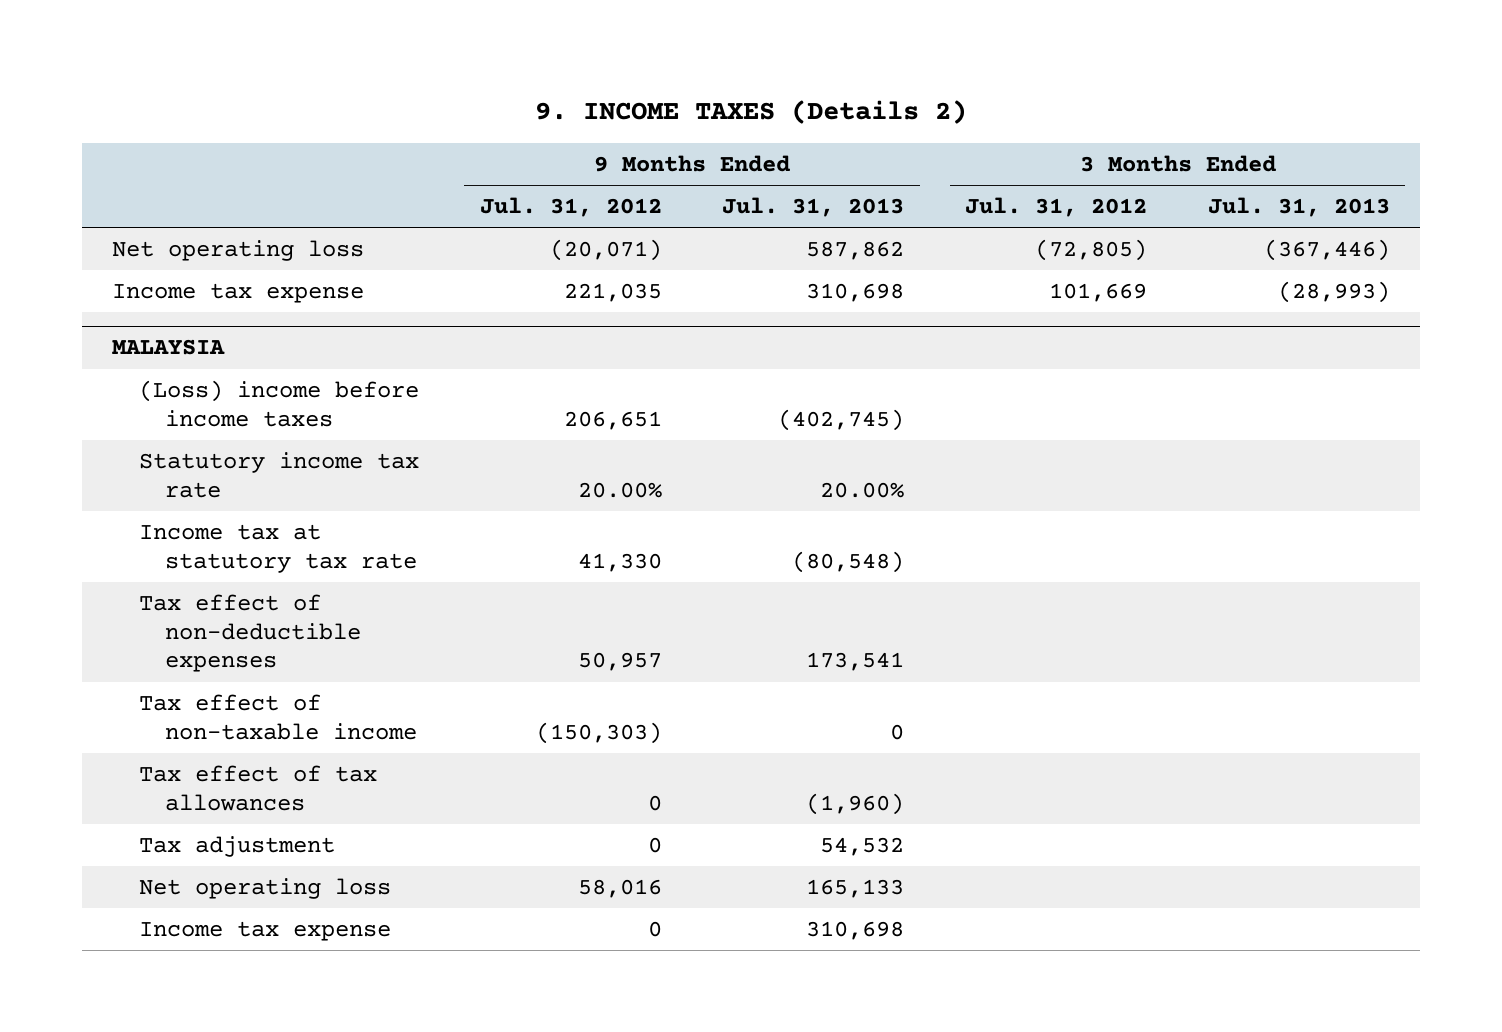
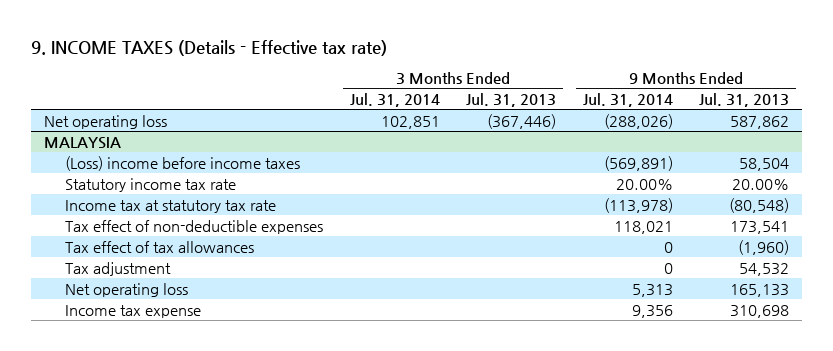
- 9. INCOME TAXES (Details 2)
+ 9. INCOME TAXES (Details - Effective tax rate)
- | 9 Months Ended Jul. 31, 2012 | 9 Months Ended Jul. 31, 2013 | 3 Months Ended Jul. 31, 2012 | 3 Months Ended Jul. 31, 2013
+ | 3 Months Ended Jul. 31, 2014 | 3 Months Ended Jul. 31, 2013 | 9 Months Ended Jul. 31, 2014 | 9 Months Ended Jul. 31, 2013
- Income tax expense | 221,035 | 310,698 | 101,669 | (28,993)
@ MALAYSIA
- (Loss) income before income taxes | 206,651 | (402,745) | |
+ (Loss) income before income taxes | | | (569,891) | 58,504
- Tax effect of non-taxable income | (150,303) | 0 | |

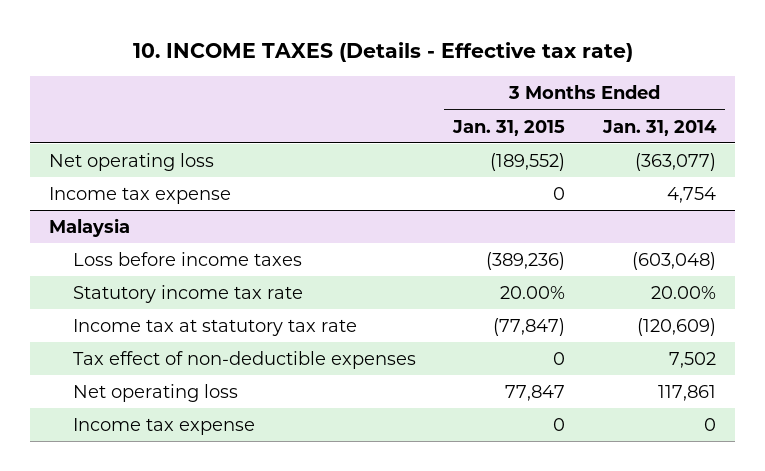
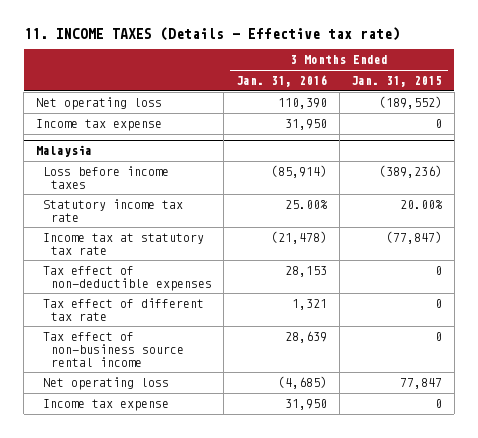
- 10. INCOME TAXES (Details - Effective tax rate)
+ 11. INCOME TAXES (Details - Effective tax rate)
- | 3 Months Ended Jan. 31, 2015 | 3 Months Ended Jan. 31, 2014
+ | 3 Months Ended Jan. 31, 2016 | 3 Months Ended Jan. 31, 2015
@ Malaysia
+ Tax effect of different tax rate | 1,321 | 0
+ Tax effect of non-business source rental income | 28,639 | 0

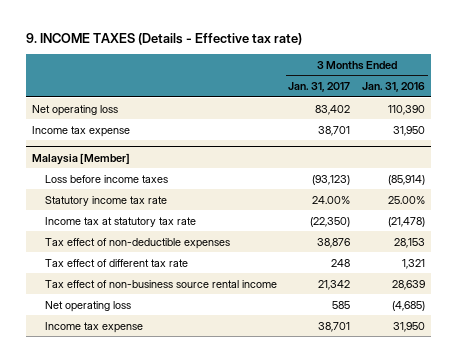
- 11. INCOME TAXES (Details - Effective tax rate)
+ 9. INCOME TAXES (Details - Effective tax rate)
- | 3 Months Ended Jan. 31, 2016 | 3 Months Ended Jan. 31, 2015
+ | 3 Months Ended Jan. 31, 2017 | 3 Months Ended Jan. 31, 2016
- Malaysia
+ Malaysia [Member]

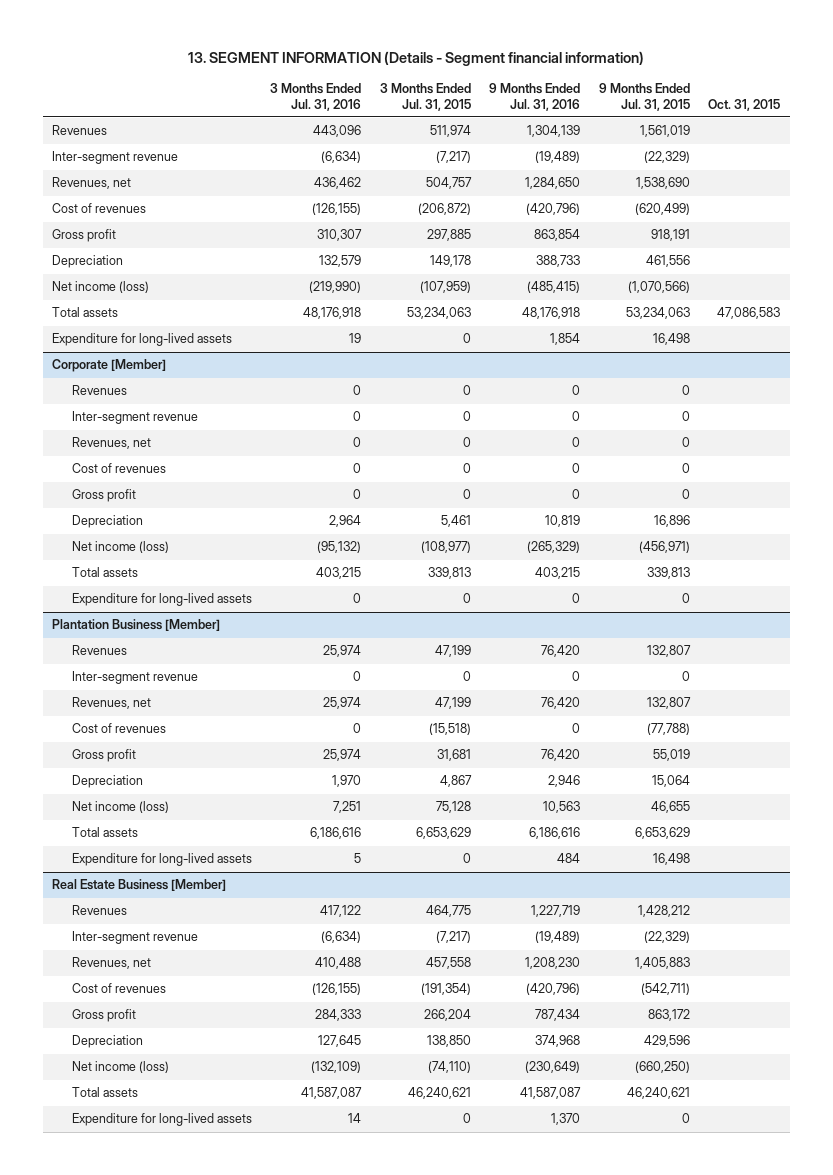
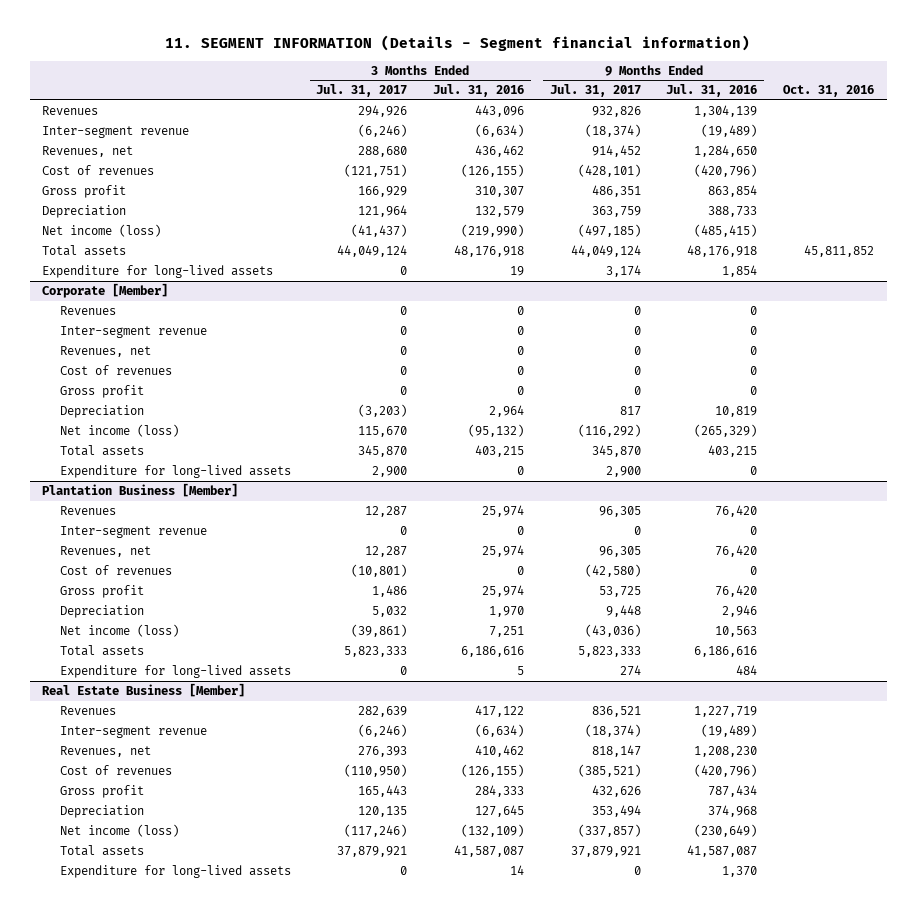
- 13. SEGMENT INFORMATION (Details - Segment financial information)
+ 11. SEGMENT INFORMATION (Details - Segment financial information)
- | 3 Months Ended Jul. 31, 2016 | 3 Months Ended Jul. 31, 2015 | 9 Months Ended Jul. 31, 2016 | 9 Months Ended Jul. 31, 2015 | Oct. 31, 2015
+ | 3 Months Ended Jul. 31, 2017 | 3 Months Ended Jul. 31, 2016 | 9 Months Ended Jul. 31, 2017 | 9 Months Ended Jul. 31, 2016 | Oct. 31, 2016
@ Real Estate Business [Member]
- Revenues, net | 410,488 | 457,558 | 1,208,230 | 1,405,883 |
+ Revenues, net | 276,393 | 410,462 | 818,147 | 1,208,230 |

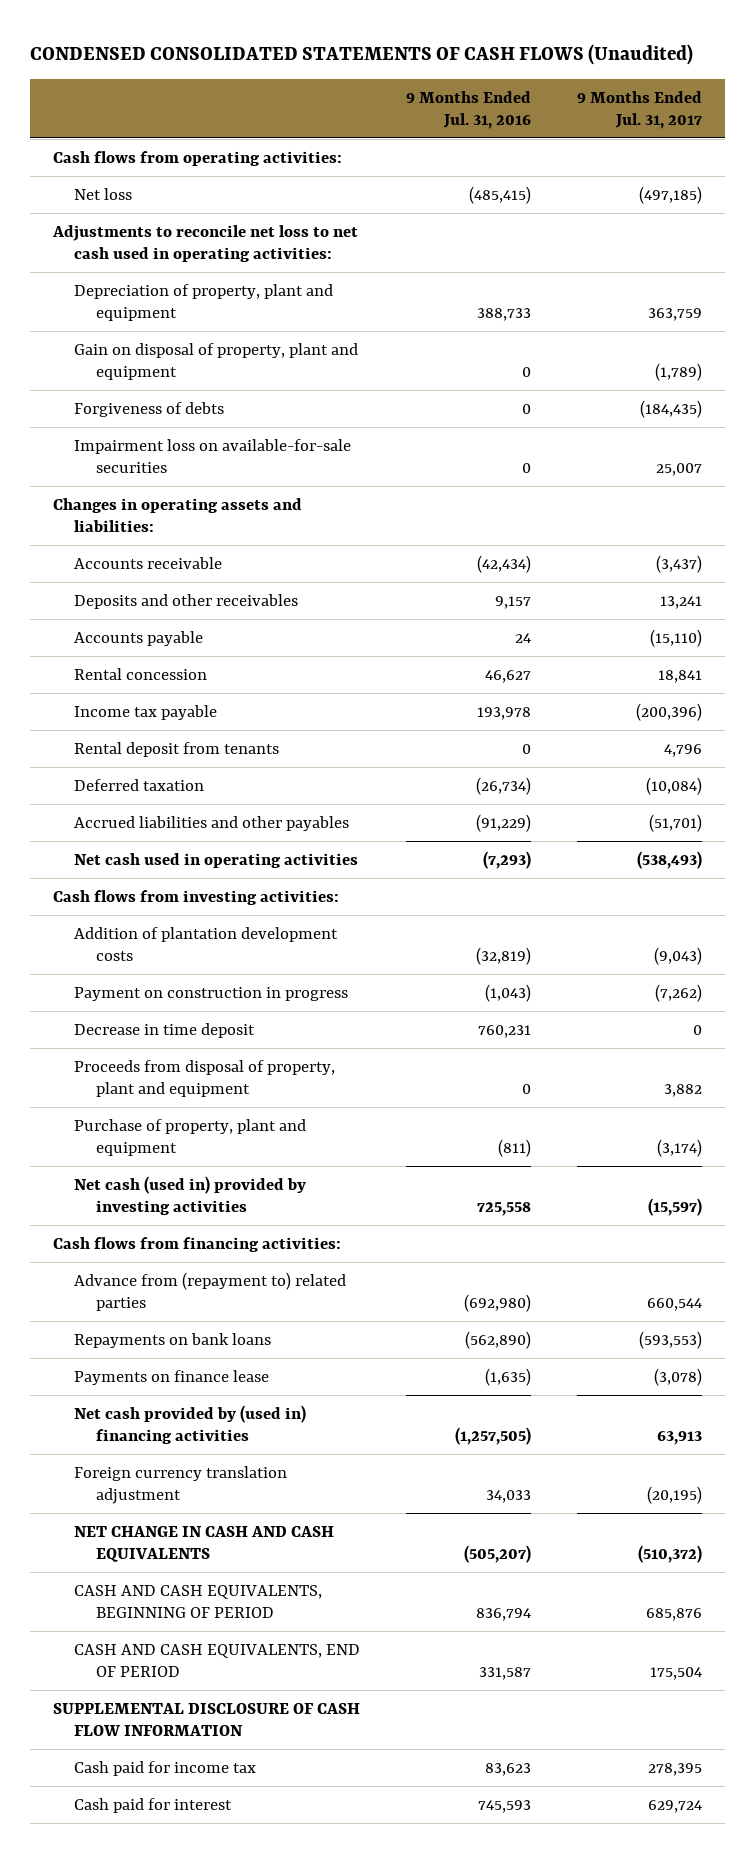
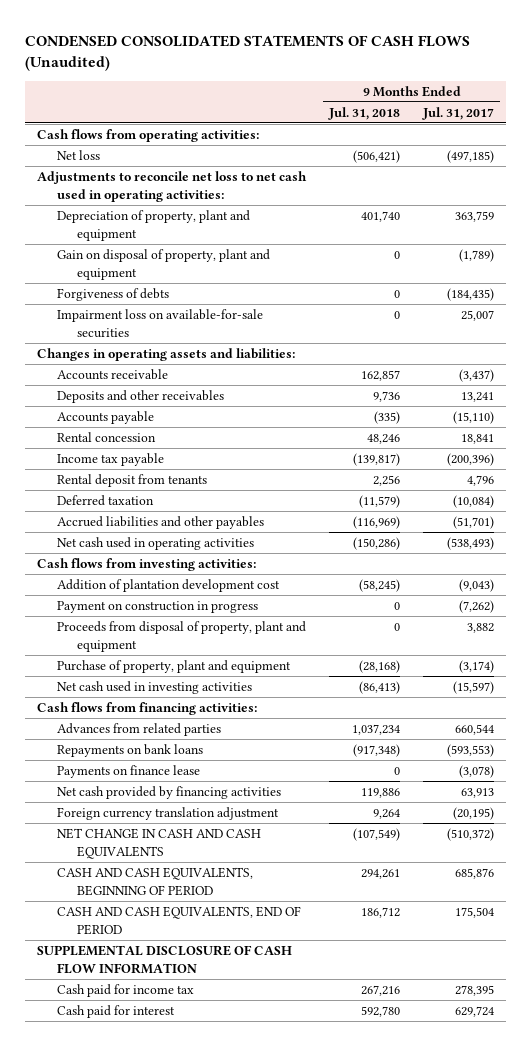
- | 9 Months Ended Jul. 31, 2016 | 9 Months Ended Jul. 31, 2017
+ | 9 Months Ended Jul. 31, 2018 | 9 Months Ended Jul. 31, 2017
- Addition of plantation development costs | (32,819) | (9,043)
+ Addition of plantation development cost | (58,245) | (9,043)
- Decrease in time deposit | 760,231 | 0
- Net cash (used in) provided by investing activities | 725,558 | (15,597)
+ Net cash used in investing activities | (86,413) | (15,597)
- Advance from (repayment to) related parties | (692,980) | 660,544
+ Advances from related parties | 1,037,234 | 660,544
- Net cash provided by (used in) financing activities | (1,257,505) | 63,913
+ Net cash provided by financing activities | 119,886 | 63,913

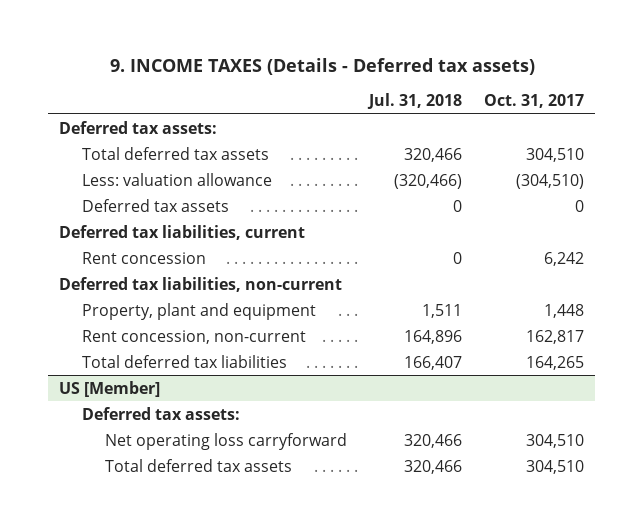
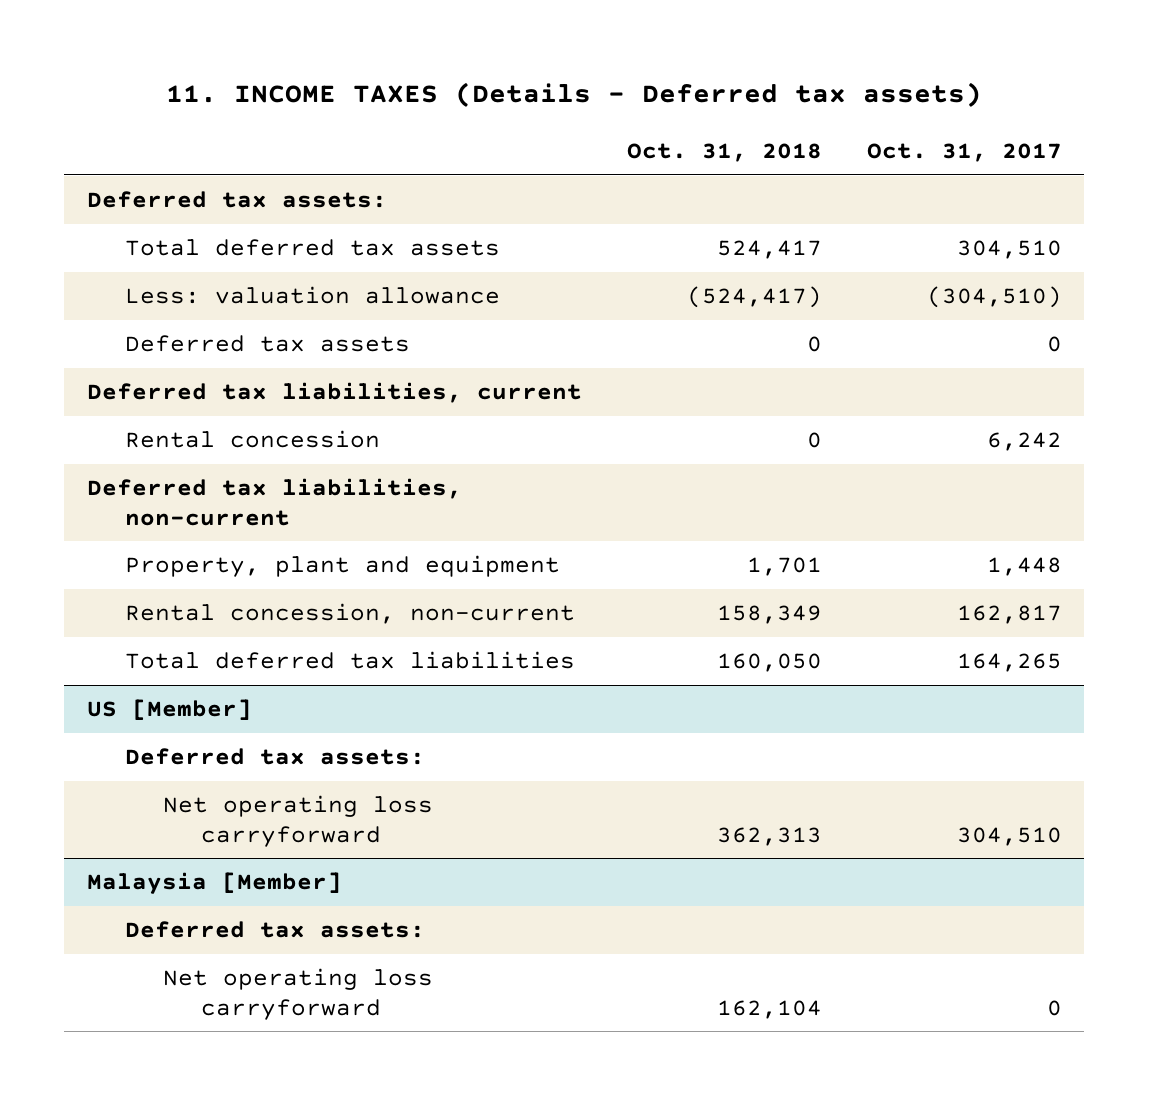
- 9. INCOME TAXES (Details - Deferred tax assets)
+ 11. INCOME TAXES (Details - Deferred tax assets)
- | Jul. 31, 2018 | Oct. 31, 2017
+ | Oct. 31, 2018 | Oct. 31, 2017
- Rent concession | 0 | 6,242
+ Rental concession | 0 | 6,242
- Rent concession, non-current | 164,896 | 162,817
+ Rental concession, non-current | 158,349 | 162,817
@ US [Member]
- Total deferred tax assets | 320,466 | 304,510
+ Malaysia [Member]
+ Deferred tax assets:
+ Net operating loss carryforward | 162,104 | 0

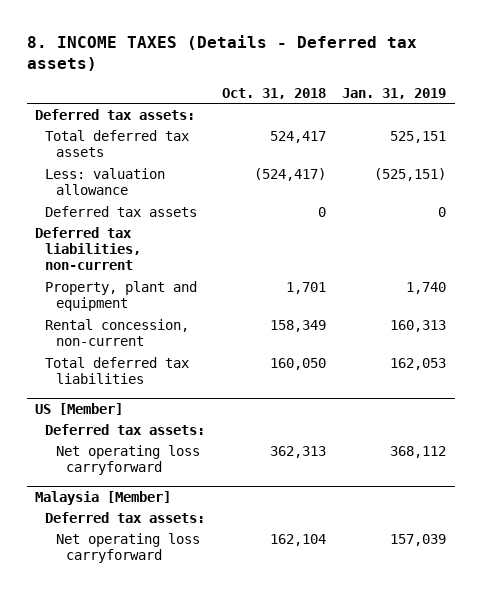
- 11. INCOME TAXES (Details - Deferred tax assets)
+ 8. INCOME TAXES (Details - Deferred tax assets)
- | Oct. 31, 2018 | Oct. 31, 2017
+ | Oct. 31, 2018 | Jan. 31, 2019
- Deferred tax liabilities, current
- Rental concession | 0 | 6,242

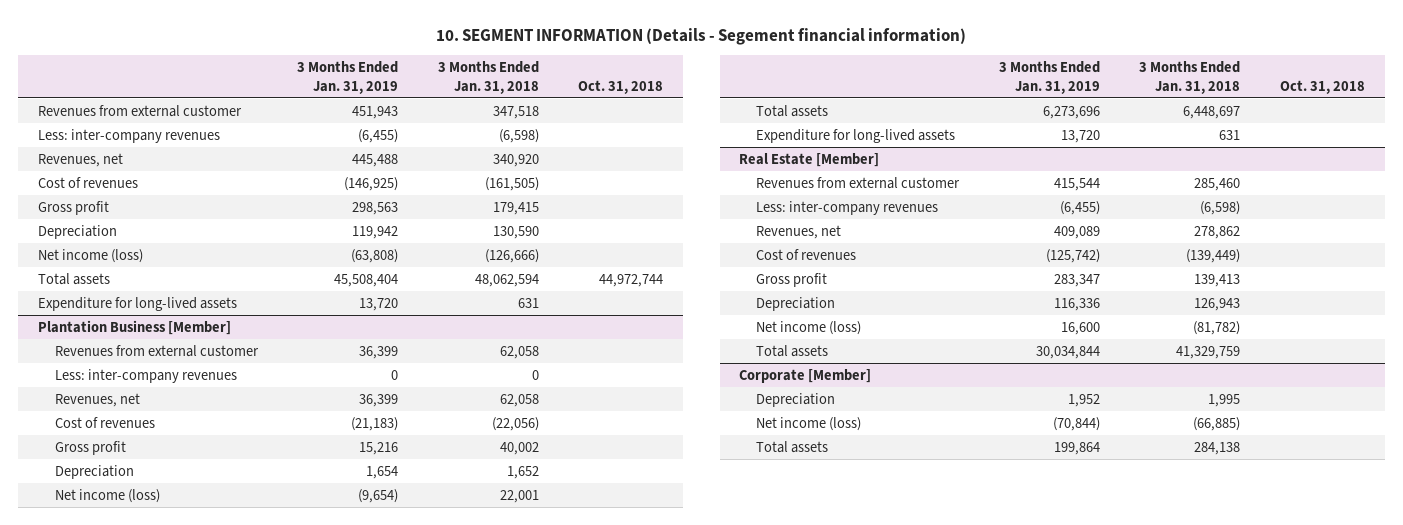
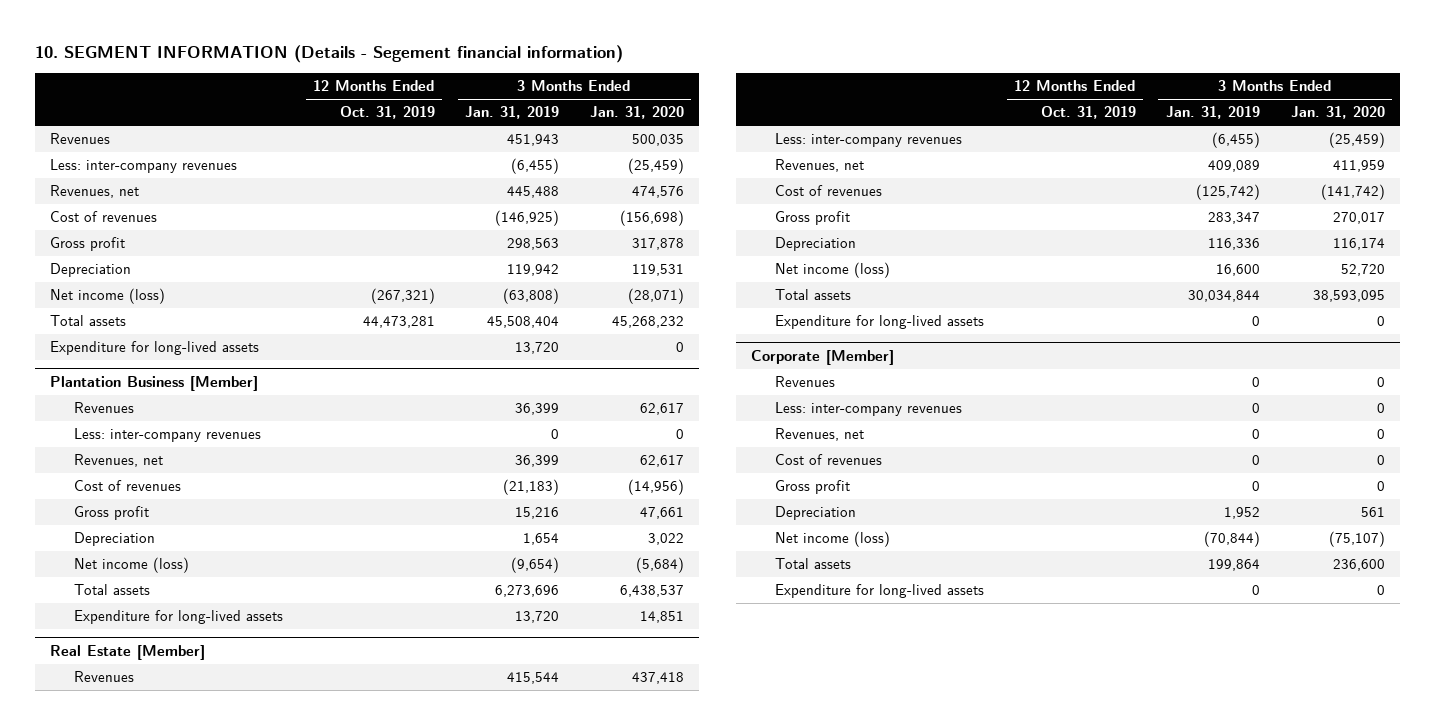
- | 3 Months Ended Jan. 31, 2019 | 3 Months Ended Jan. 31, 2018 | Oct. 31, 2018
+ | 12 Months Ended Oct. 31, 2019 | 3 Months Ended Jan. 31, 2019 | 3 Months Ended Jan. 31, 2020
- Revenues from external customer | 451,943 | 347,518 |
+ Revenues | | 451,943 | 500,035
@ Plantation Business [Member]
- Revenues from external customer | 36,399 | 62,058 |
+ Revenues | | 36,399 | 62,617
@ Real Estate [Member]
- Revenues from external customer | 415,544 | 285,460 |
+ Revenues | | 415,544 | 437,418
+ Expenditure for long-lived assets | | 0 | 0
@ Corporate [Member]
+ Revenues | | 0 | 0
+ Less: inter-company revenues | | 0 | 0
+ Revenues, net | | 0 | 0
+ Cost of revenues | | 0 | 0
+ Gross profit | | 0 | 0
+ Expenditure for long-lived assets | | 0 | 0

